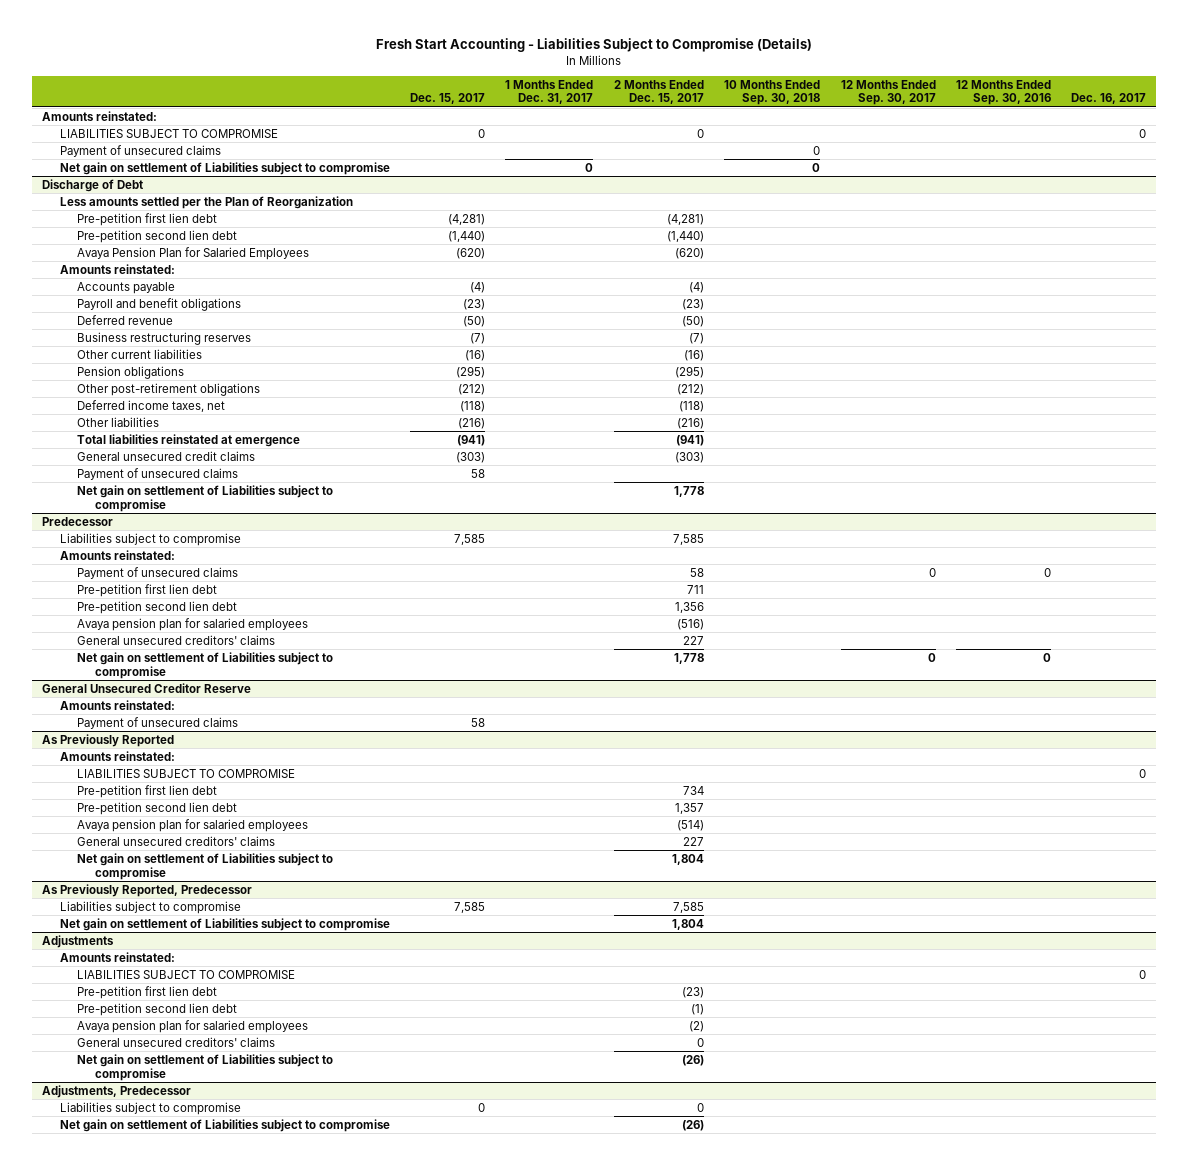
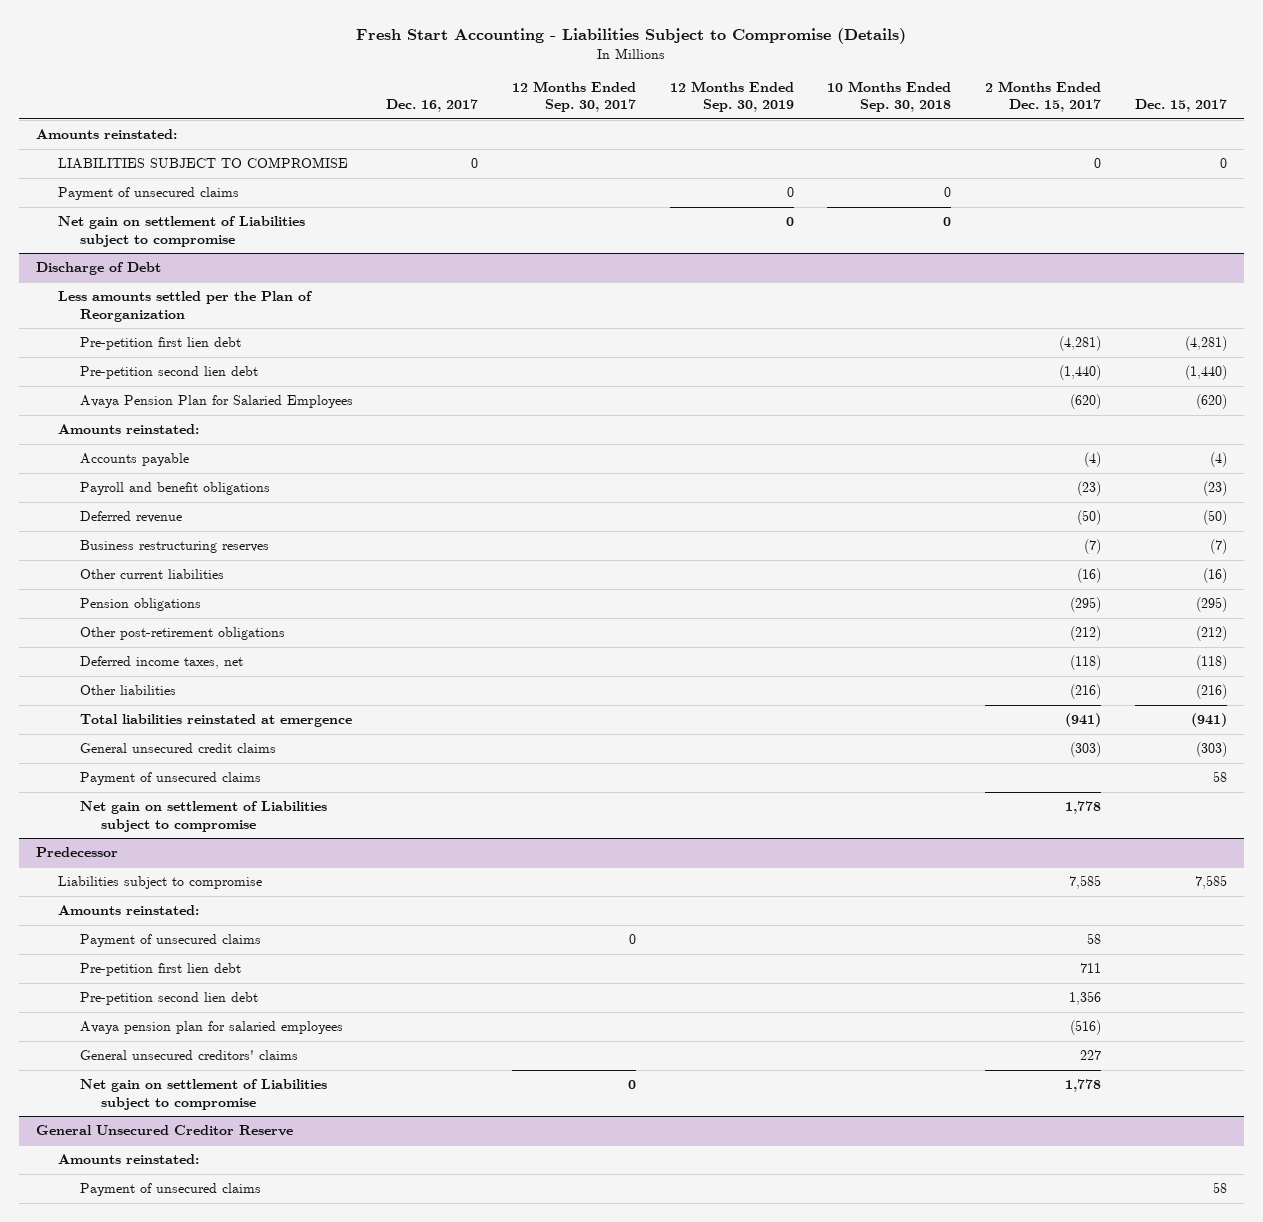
- | Dec. 15, 2017 | 1 Months Ended Dec. 31, 2017 | 2 Months Ended Dec. 15, 2017 | 10 Months Ended Sep. 30, 2018 | 12 Months Ended Sep. 30, 2017 | 12 Months Ended Sep. 30, 2016 | Dec. 16, 2017
+ | Dec. 16, 2017 | 12 Months Ended Sep. 30, 2017 | 12 Months Ended Sep. 30, 2019 | 10 Months Ended Sep. 30, 2018 | 2 Months Ended Dec. 15, 2017 | Dec. 15, 2017
- As Previously Reported
- Amounts reinstated:
- LIABILITIES SUBJECT TO COMPROMISE | | | | | | | 0
- Pre-petition first lien debt | | | 734 | | | |
- Pre-petition second lien debt | | | 1,357 | | | |
- Avaya pension plan for salaried employees | | | (514) | | | |
- General unsecured creditors' claims | | | 227 | | | |
- Net gain on settlement of Liabilities subject to compromise | | | 1,804 | | | |
- As Previously Reported, Predecessor
- Liabilities subject to compromise | 7,585 | | 7,585 | | | |
- Net gain on settlement of Liabilities subject to compromise | | | 1,804 | | | |
- Adjustments
- Amounts reinstated:
- LIABILITIES SUBJECT TO COMPROMISE | | | | | | | 0
- Pre-petition first lien debt | | | (23) | | | |
- Pre-petition second lien debt | | | (1) | | | |
- Avaya pension plan for salaried employees | | | (2) | | | |
- General unsecured creditors' claims | | | 0 | | | |
- Net gain on settlement of Liabilities subject to compromise | | | (26) | | | |
- Adjustments, Predecessor
- Liabilities subject to compromise | 0 | | 0 | | | |
- Net gain on settlement of Liabilities subject to compromise | | | (26) | | | |

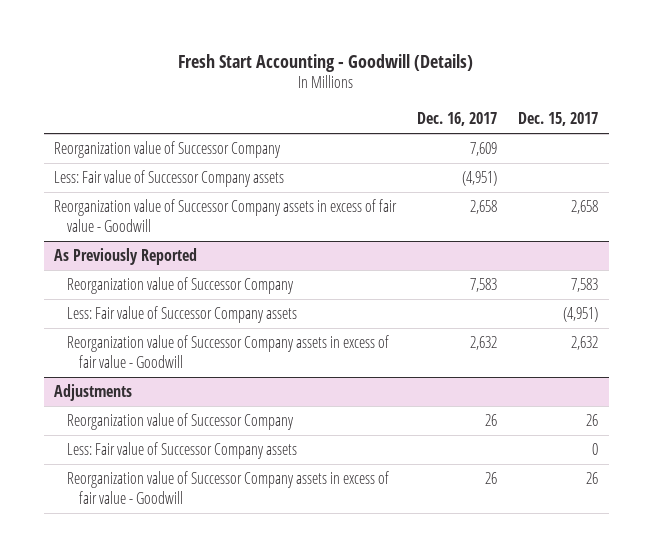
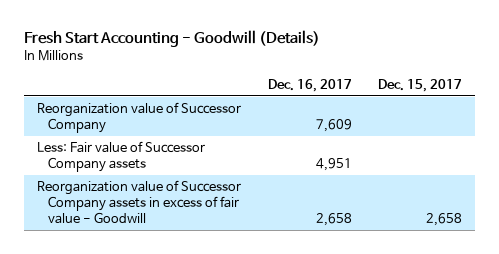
- Less: Fair value of Successor Company assets | (4,951) |
+ Less: Fair value of Successor Company assets | 4,951 |
- As Previously Reported
- Reorganization value of Successor Company | 7,583 | 7,583
- Less: Fair value of Successor Company assets | | (4,951)
- Reorganization value of Successor Company assets in excess of fair value - Goodwill | 2,632 | 2,632
- Adjustments
- Reorganization value of Successor Company | 26 | 26
- Less: Fair value of Successor Company assets | | 0
- Reorganization value of Successor Company assets in excess of fair value - Goodwill | 26 | 26

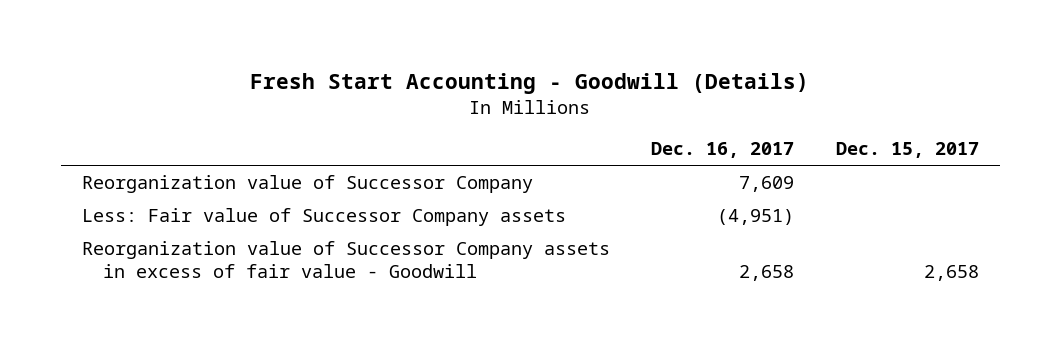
- Less: Fair value of Successor Company assets | 4,951 |
+ Less: Fair value of Successor Company assets | (4,951) |

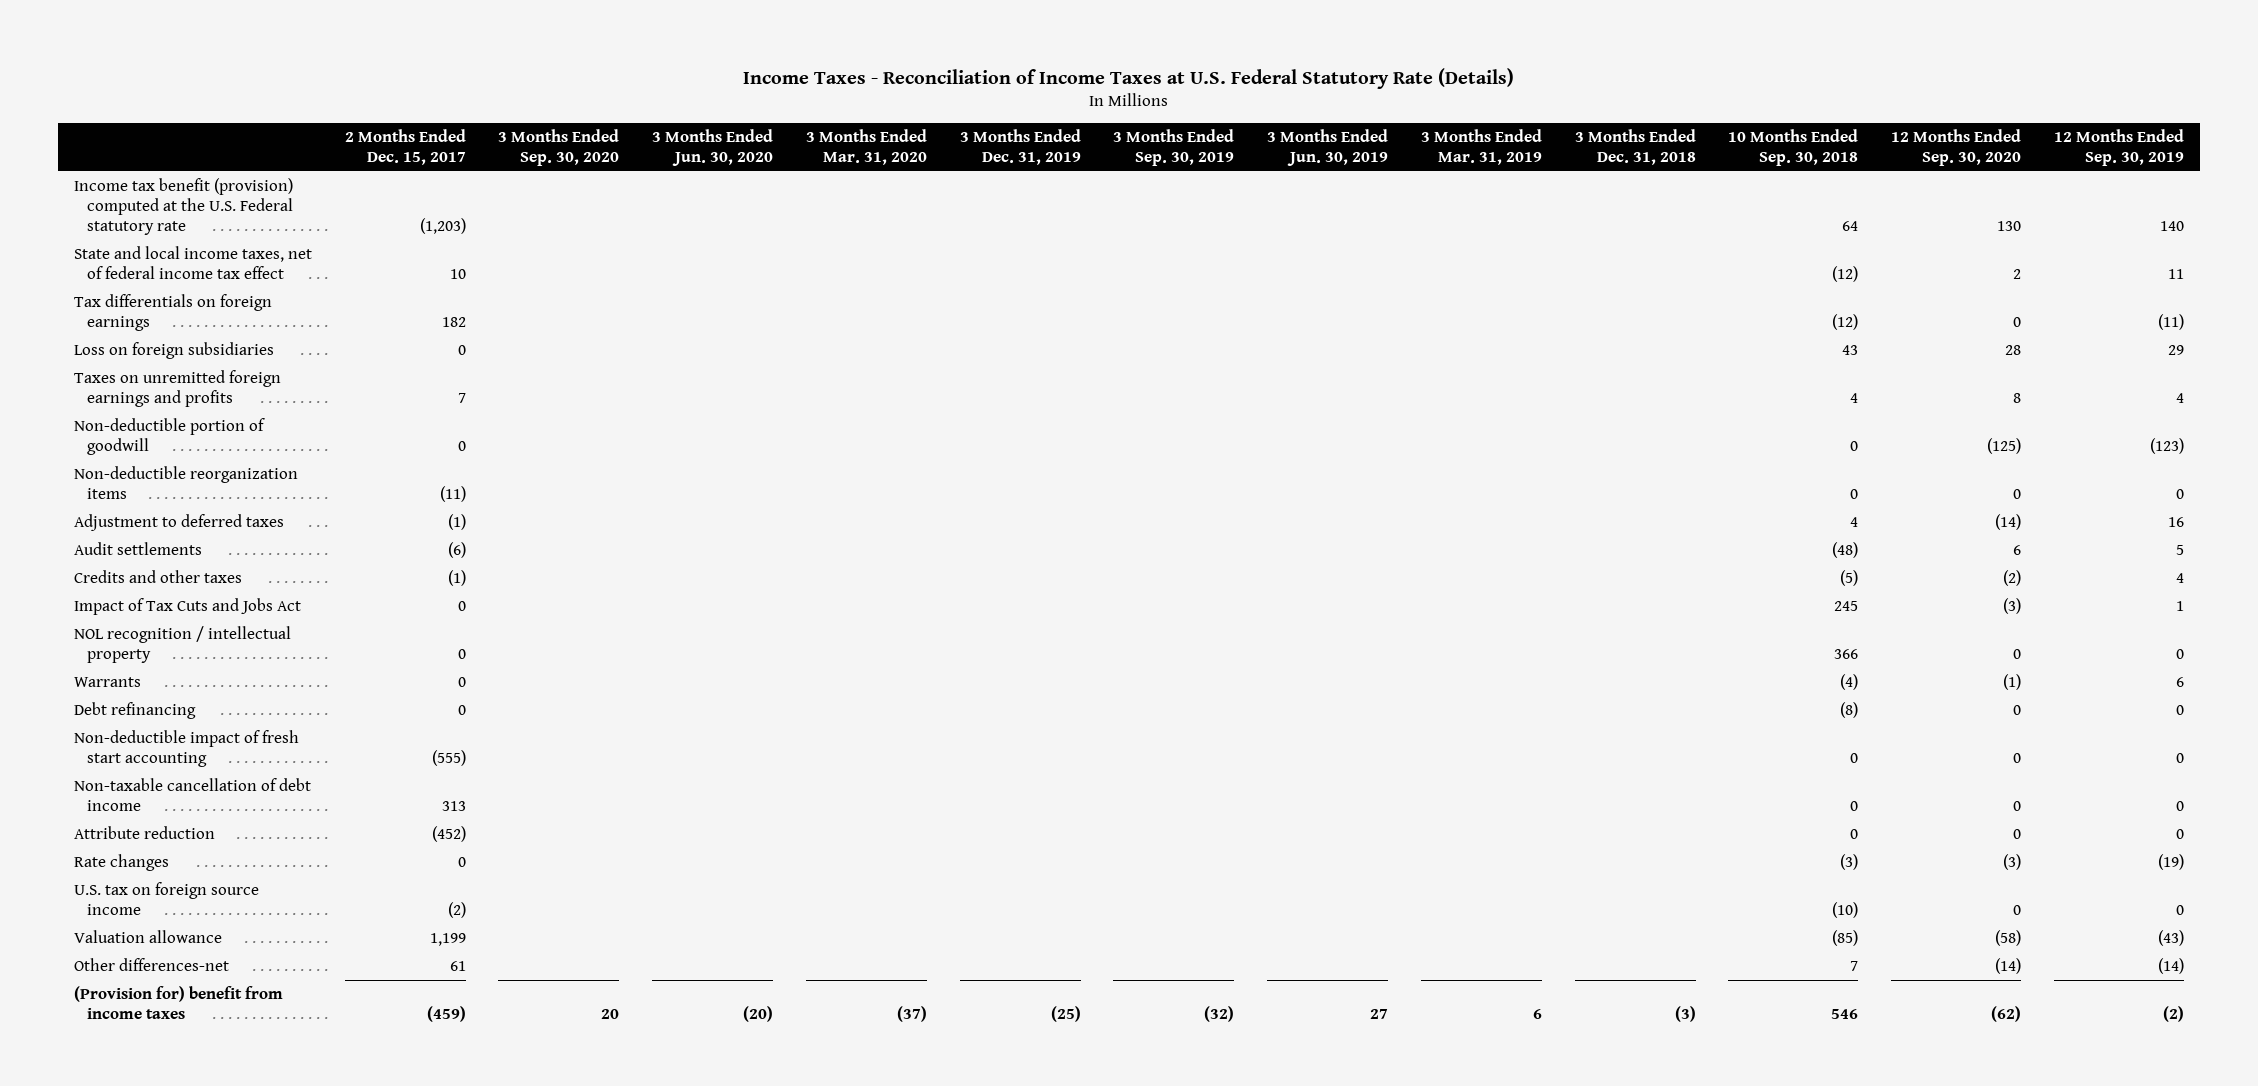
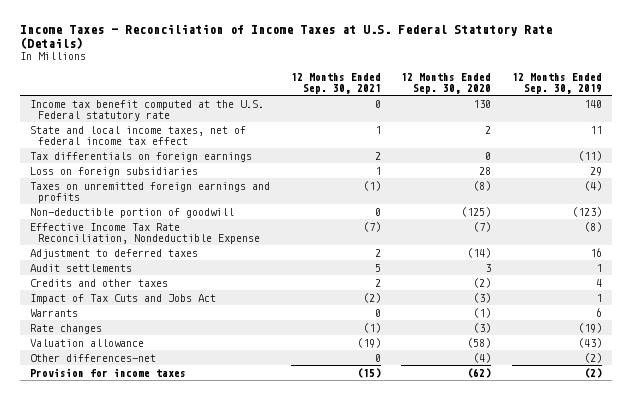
- | 2 Months Ended Dec. 15, 2017 | 3 Months Ended Sep. 30, 2020 | 3 Months Ended Jun. 30, 2020 | 3 Months Ended Mar. 31, 2020 | 3 Months Ended Dec. 31, 2019 | 3 Months Ended Sep. 30, 2019 | 3 Months Ended Jun. 30, 2019 | 3 Months Ended Mar. 31, 2019 | 3 Months Ended Dec. 31, 2018 | 10 Months Ended Sep. 30, 2018 | 12 Months Ended Sep. 30, 2020 | 12 Months Ended Sep. 30, 2019
+ | 12 Months Ended Sep. 30, 2021 | 12 Months Ended Sep. 30, 2020 | 12 Months Ended Sep. 30, 2019
- Income tax benefit (provision) computed at the U.S. Federal statutory rate | (1,203) | | | | | | | | | 64 | 130 | 140
+ Income tax benefit computed at the U.S. Federal statutory rate | 0 | 130 | 140
- Taxes on unremitted foreign earnings and profits | 7 | | | | | | | | | 4 | 8 | 4
+ Taxes on unremitted foreign earnings and profits | (1) | (8) | (4)
- Non-deductible reorganization items | (11) | | | | | | | | | 0 | 0 | 0
+ Effective Income Tax Rate Reconciliation, Nondeductible Expense | (7) | (7) | (8)
- Audit settlements | (6) | | | | | | | | | (48) | 6 | 5
+ Audit settlements | 5 | 3 | 1
- NOL recognition / intellectual property | 0 | | | | | | | | | 366 | 0 | 0
- Debt refinancing | 0 | | | | | | | | | (8) | 0 | 0
- Non-deductible impact of fresh start accounting | (555) | | | | | | | | | 0 | 0 | 0
- Non-taxable cancellation of debt income | 313 | | | | | | | | | 0 | 0 | 0
- Attribute reduction | (452) | | | | | | | | | 0 | 0 | 0
- U.S. tax on foreign source income | (2) | | | | | | | | | (10) | 0 | 0
- Other differences-net | 61 | | | | | | | | | 7 | (14) | (14)
- (Provision for) benefit from income taxes | (459) | 20 | (20) | (37) | (25) | (32) | 27 | 6 | (3) | 546 | (62) | (2)
+ Other differences-net | 0 | (4) | (2)
+ Provision for income taxes | (15) | (62) | (2)

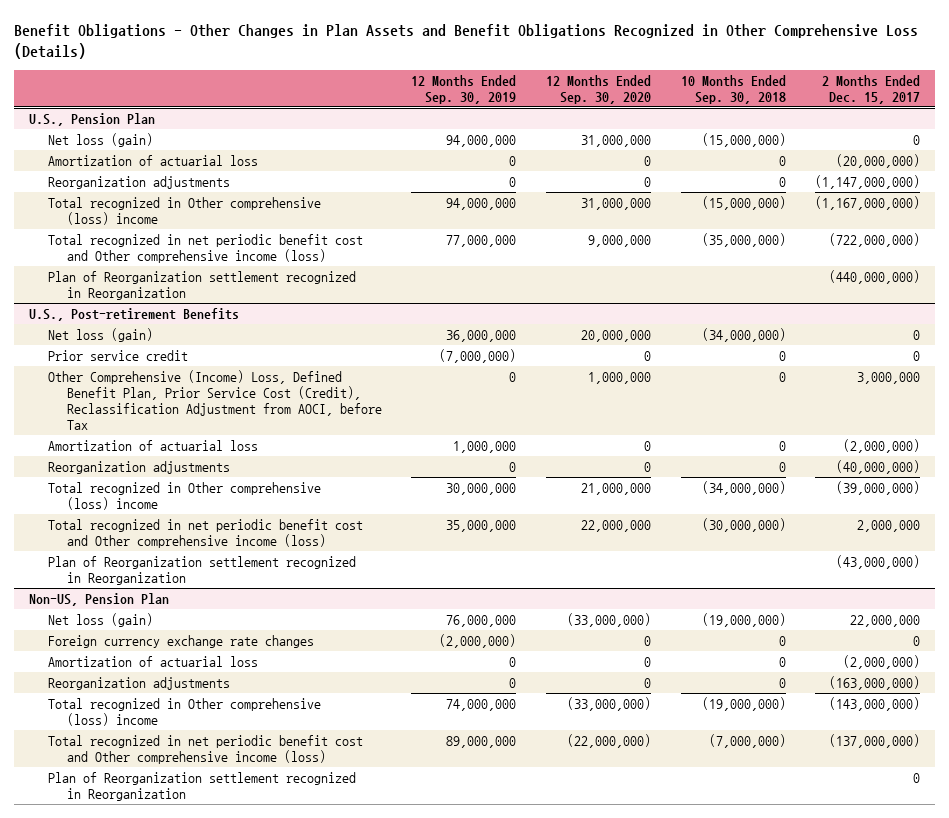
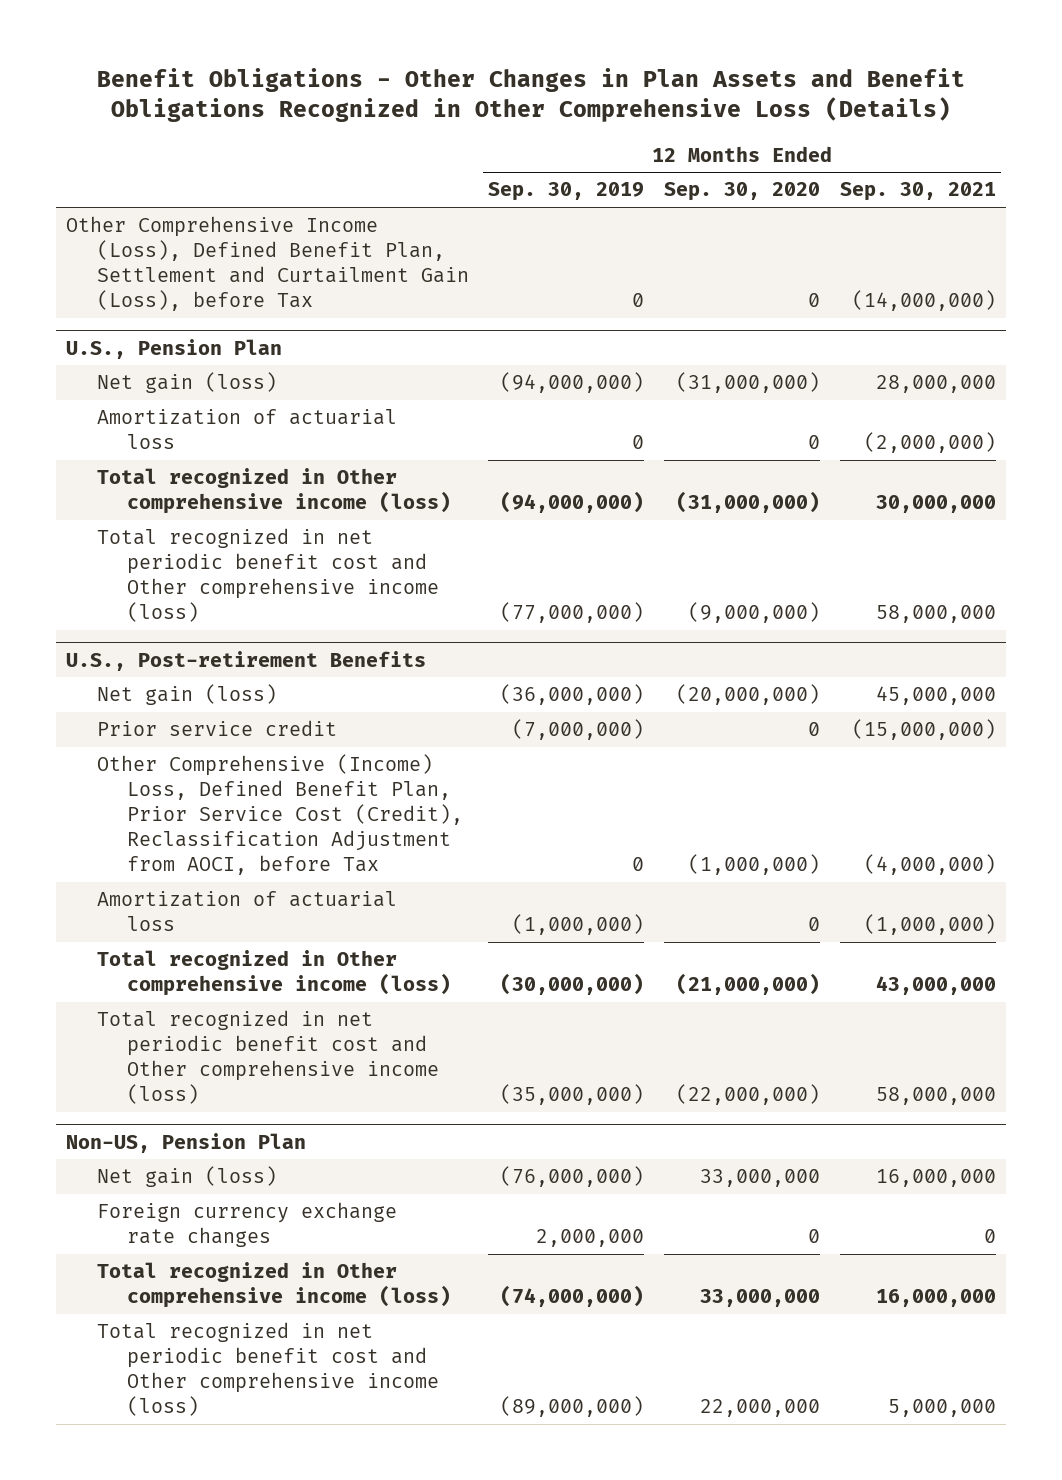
- | 12 Months Ended Sep. 30, 2019 | 12 Months Ended Sep. 30, 2020 | 10 Months Ended Sep. 30, 2018 | 2 Months Ended Dec. 15, 2017
+ | 12 Months Ended Sep. 30, 2019 | 12 Months Ended Sep. 30, 2020 | 12 Months Ended Sep. 30, 2021
+ Other Comprehensive Income (Loss), Defined Benefit Plan, Settlement and Curtailment Gain (Loss), before Tax | 0 | 0 | (14,000,000)
@ U.S., Pension Plan
- Net loss (gain) | 94,000,000 | 31,000,000 | (15,000,000) | 0
+ Net gain (loss) | (94,000,000) | (31,000,000) | 28,000,000
- Reorganization adjustments | 0 | 0 | 0 | (1,147,000,000)
- Total recognized in Other comprehensive (loss) income | 94,000,000 | 31,000,000 | (15,000,000) | (1,167,000,000)
- Total recognized in net periodic benefit cost and Other comprehensive income (loss) | 77,000,000 | 9,000,000 | (35,000,000) | (722,000,000)
- Plan of Reorganization settlement recognized in Reorganization | | | | (440,000,000)
+ Total recognized in Other comprehensive income (loss) | (94,000,000) | (31,000,000) | 30,000,000
+ Total recognized in net periodic benefit cost and Other comprehensive income (loss) | (77,000,000) | (9,000,000) | 58,000,000
@ U.S., Post-retirement Benefits
- Net loss (gain) | 36,000,000 | 20,000,000 | (34,000,000) | 0
+ Net gain (loss) | (36,000,000) | (20,000,000) | 45,000,000
- Other Comprehensive (Income) Loss, Defined Benefit Plan, Prior Service Cost (Credit), Reclassification Adjustment from AOCI, before Tax | 0 | 1,000,000 | 0 | 3,000,000
- Amortization of actuarial loss | 1,000,000 | 0 | 0 | (2,000,000)
- Reorganization adjustments | 0 | 0 | 0 | (40,000,000)
- Total recognized in Other comprehensive (loss) income | 30,000,000 | 21,000,000 | (34,000,000) | (39,000,000)
- Total recognized in net periodic benefit cost and Other comprehensive income (loss) | 35,000,000 | 22,000,000 | (30,000,000) | 2,000,000
- Plan of Reorganization settlement recognized in Reorganization | | | | (43,000,000)
+ Other Comprehensive (Income) Loss, Defined Benefit Plan, Prior Service Cost (Credit), Reclassification Adjustment from AOCI, before Tax | 0 | (1,000,000) | (4,000,000)
+ Amortization of actuarial loss | (1,000,000) | 0 | (1,000,000)
+ Total recognized in Other comprehensive income (loss) | (30,000,000) | (21,000,000) | 43,000,000
+ Total recognized in net periodic benefit cost and Other comprehensive income (loss) | (35,000,000) | (22,000,000) | 58,000,000
@ Non-US, Pension Plan
- Net loss (gain) | 76,000,000 | (33,000,000) | (19,000,000) | 22,000,000
- Foreign currency exchange rate changes | (2,000,000) | 0 | 0 | 0
- Amortization of actuarial loss | 0 | 0 | 0 | (2,000,000)
- Reorganization adjustments | 0 | 0 | 0 | (163,000,000)
- Total recognized in Other comprehensive (loss) income | 74,000,000 | (33,000,000) | (19,000,000) | (143,000,000)
- Total recognized in net periodic benefit cost and Other comprehensive income (loss) | 89,000,000 | (22,000,000) | (7,000,000) | (137,000,000)
- Plan of Reorganization settlement recognized in Reorganization | | | | 0
+ Net gain (loss) | (76,000,000) | 33,000,000 | 16,000,000
+ Foreign currency exchange rate changes | 2,000,000 | 0 | 0
+ Total recognized in Other comprehensive income (loss) | (74,000,000) | 33,000,000 | 16,000,000
+ Total recognized in net periodic benefit cost and Other comprehensive income (loss) | (89,000,000) | 22,000,000 | 5,000,000

